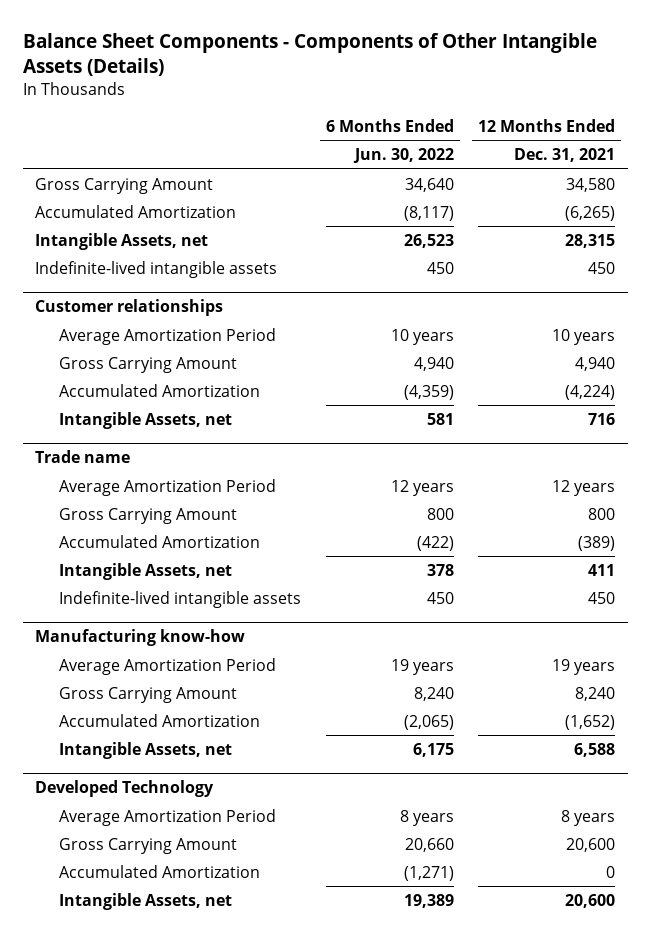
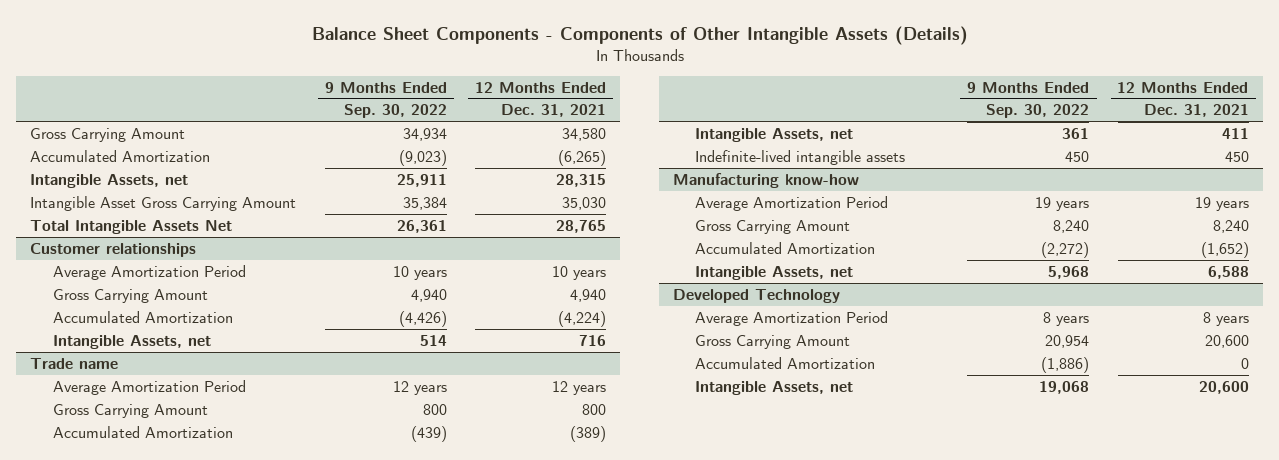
- | 6 Months Ended Jun. 30, 2022 | 12 Months Ended Dec. 31, 2021
+ | 9 Months Ended Sep. 30, 2022 | 12 Months Ended Dec. 31, 2021
- Indefinite-lived intangible assets | 450 | 450
+ Intangible Asset Gross Carrying Amount | 35,384 | 35,030
+ Total Intangible Assets Net | 26,361 | 28,765

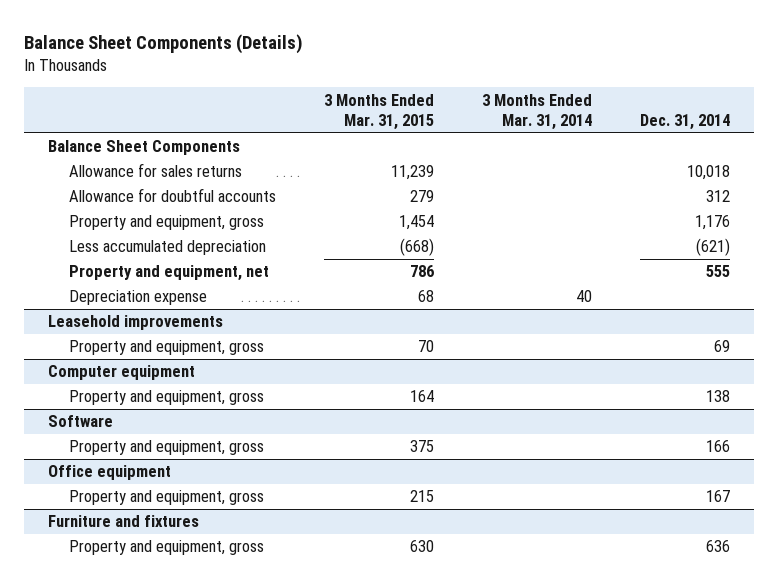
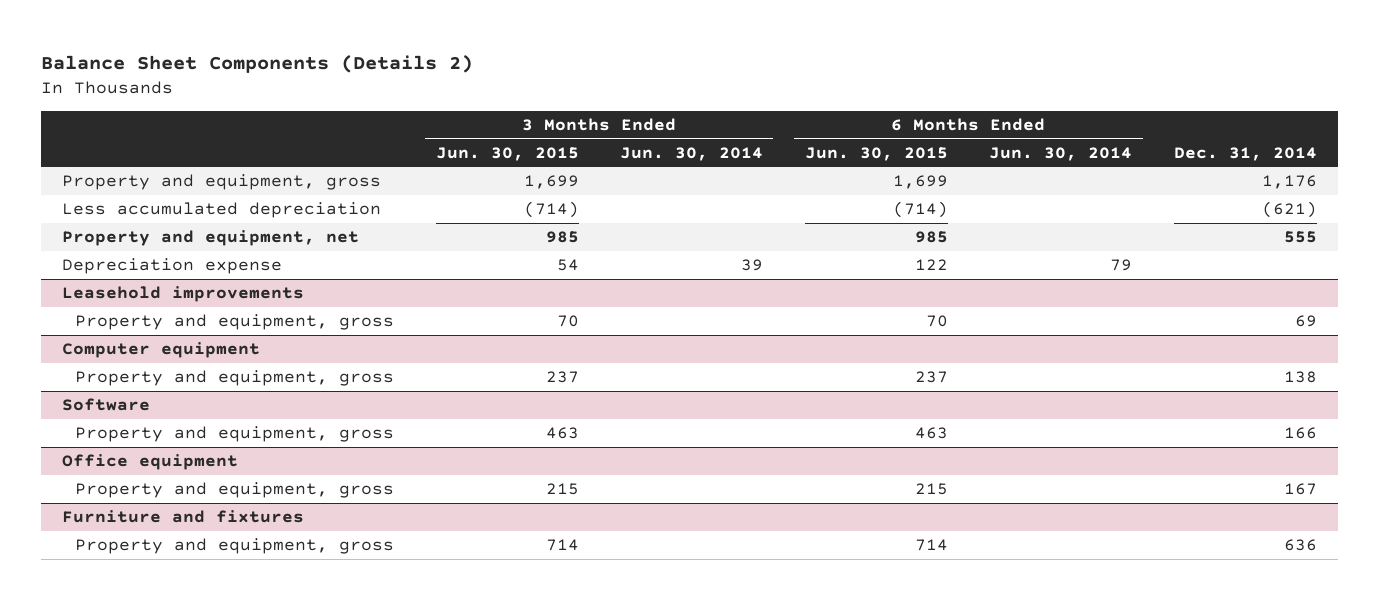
- Balance Sheet Components (Details)
+ Balance Sheet Components (Details 2)
- | 3 Months Ended Mar. 31, 2015 | 3 Months Ended Mar. 31, 2014 | Dec. 31, 2014
+ | 3 Months Ended Jun. 30, 2015 | 3 Months Ended Jun. 30, 2014 | 6 Months Ended Jun. 30, 2015 | 6 Months Ended Jun. 30, 2014 | Dec. 31, 2014
- Balance Sheet Components
- Allowance for sales returns | 11,239 | | 10,018
- Allowance for doubtful accounts | 279 | | 312

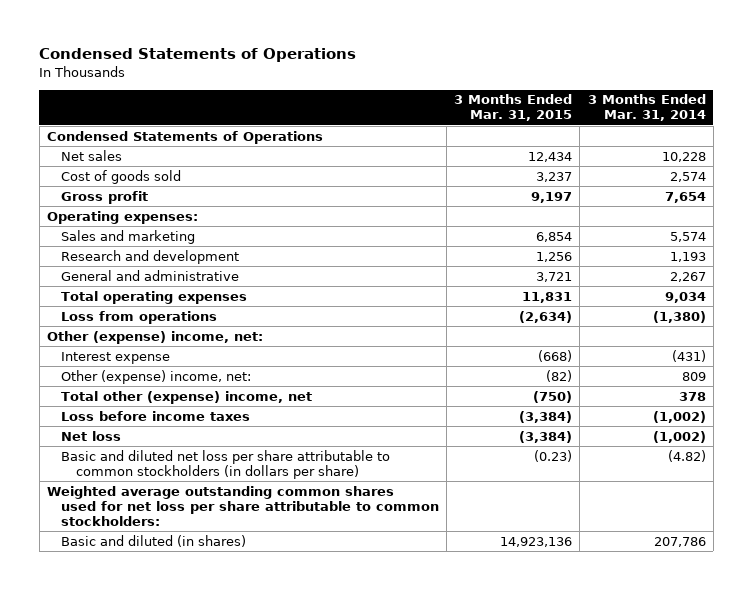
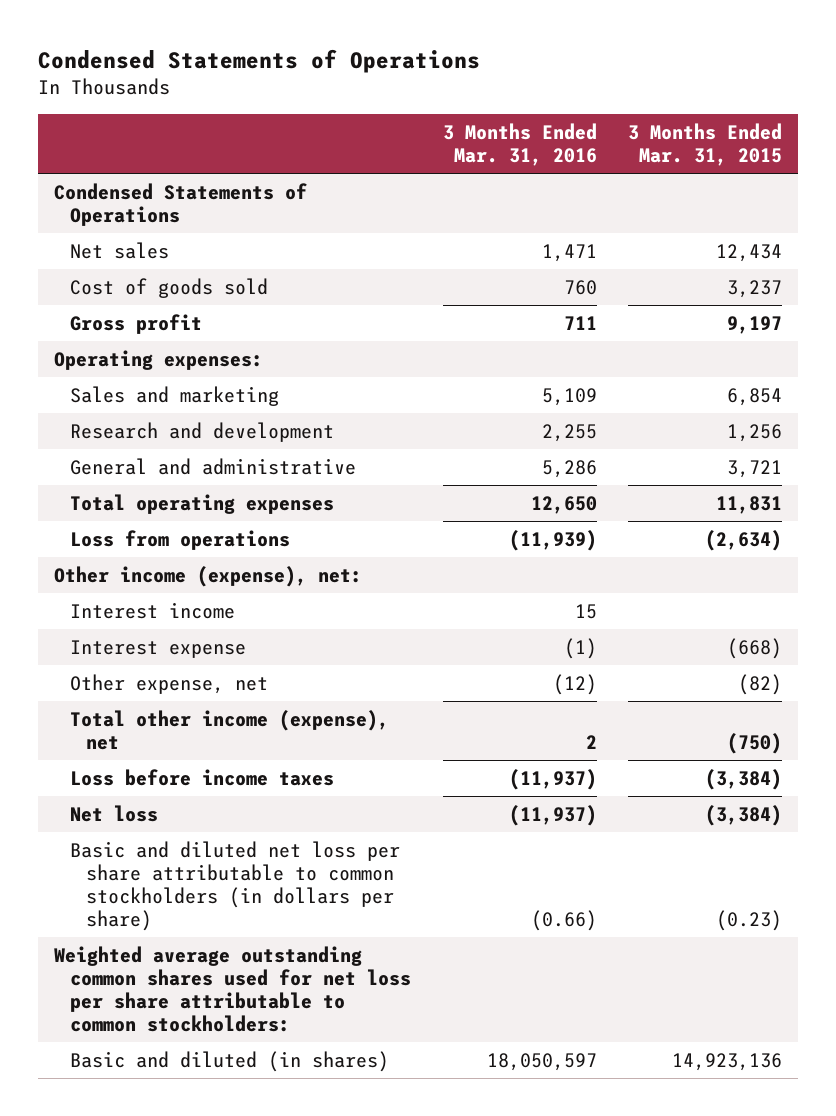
- | 3 Months Ended Mar. 31, 2015 | 3 Months Ended Mar. 31, 2014
+ | 3 Months Ended Mar. 31, 2016 | 3 Months Ended Mar. 31, 2015
- Other (expense) income, net:
+ Other income (expense), net:
+ Interest income | 15 |
- Other (expense) income, net: | (82) | 809
- Total other (expense) income, net | (750) | 378
+ Other expense, net | (12) | (82)
+ Total other income (expense), net | 2 | (750)

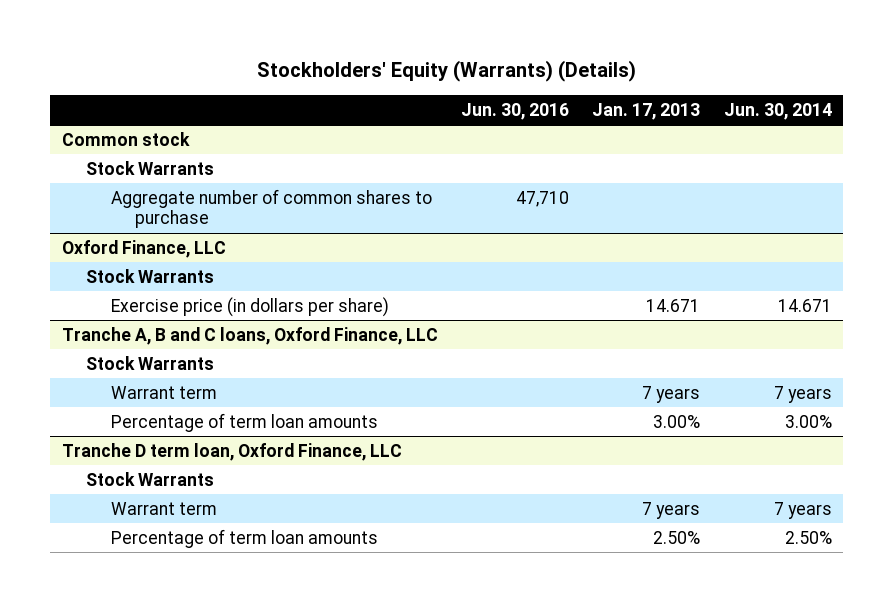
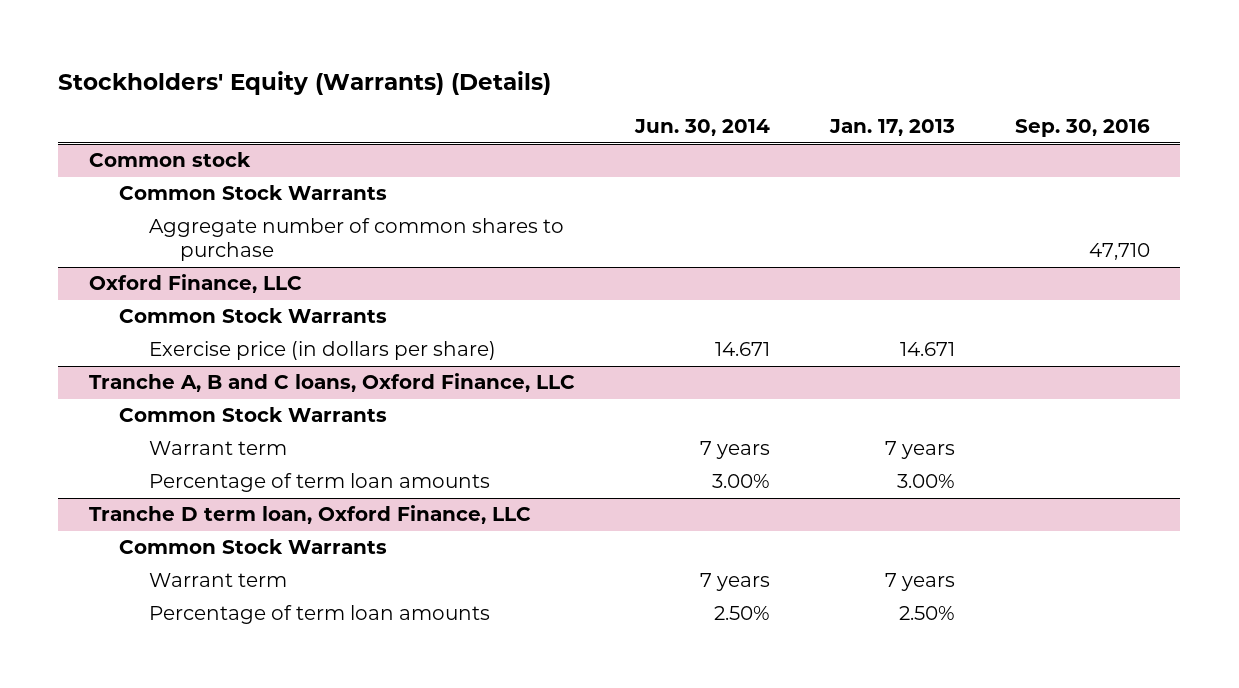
- | Jun. 30, 2016 | Jan. 17, 2013 | Jun. 30, 2014
+ | Jun. 30, 2014 | Jan. 17, 2013 | Sep. 30, 2016
@ Common stock
- Stock Warrants
+ Common Stock Warrants
@ Oxford Finance, LLC
- Stock Warrants
+ Common Stock Warrants
@ Tranche A, B and C loans, Oxford Finance, LLC
- Stock Warrants
+ Common Stock Warrants
@ Tranche D term loan, Oxford Finance, LLC
- Stock Warrants
+ Common Stock Warrants

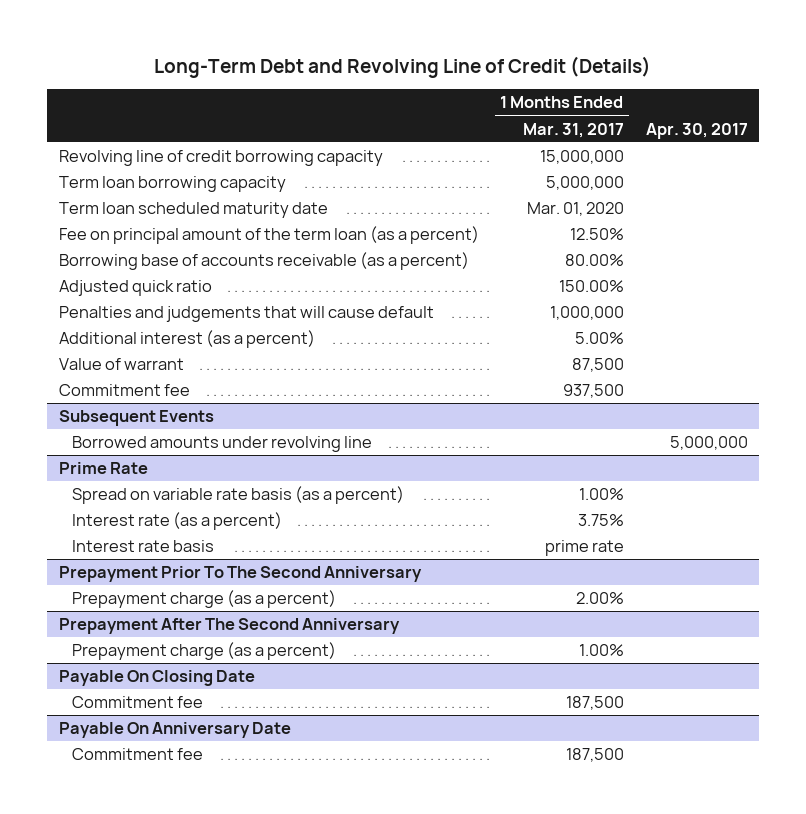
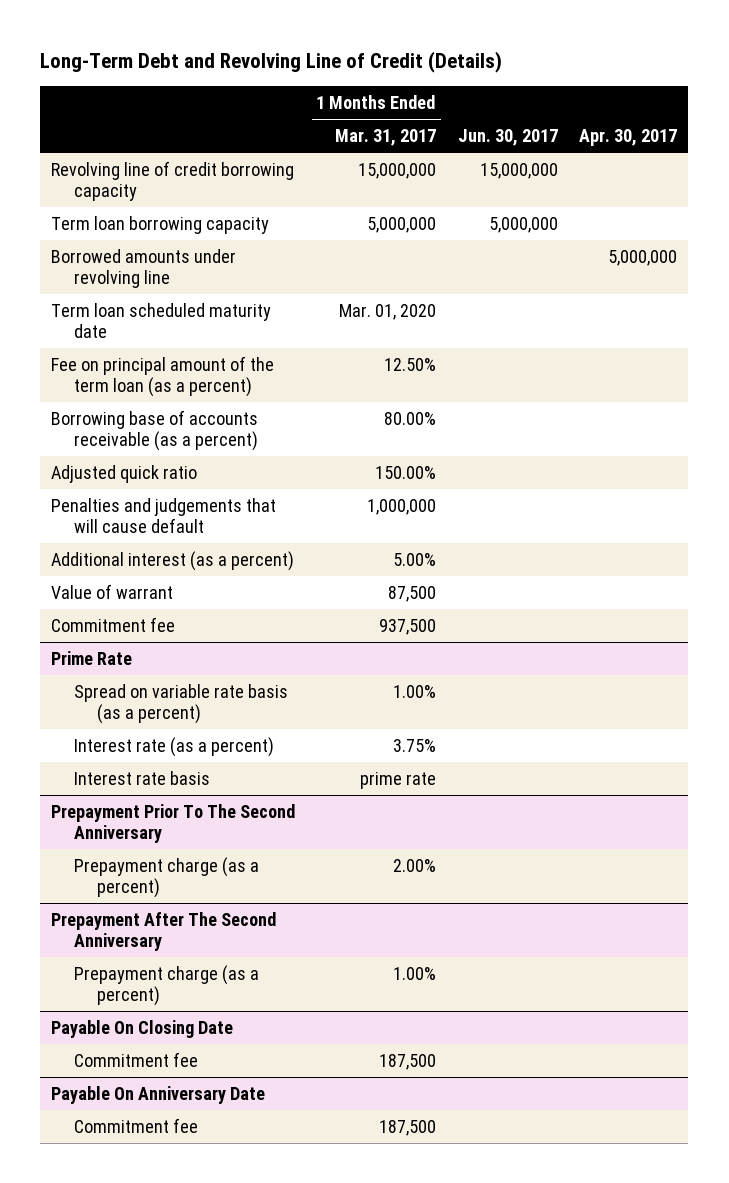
- | 1 Months Ended Mar. 31, 2017 | Apr. 30, 2017
+ | 1 Months Ended Mar. 31, 2017 | Jun. 30, 2017 | Apr. 30, 2017
+ Borrowed amounts under revolving line | | | 5,000,000
- Subsequent Events
- Borrowed amounts under revolving line | | 5,000,000

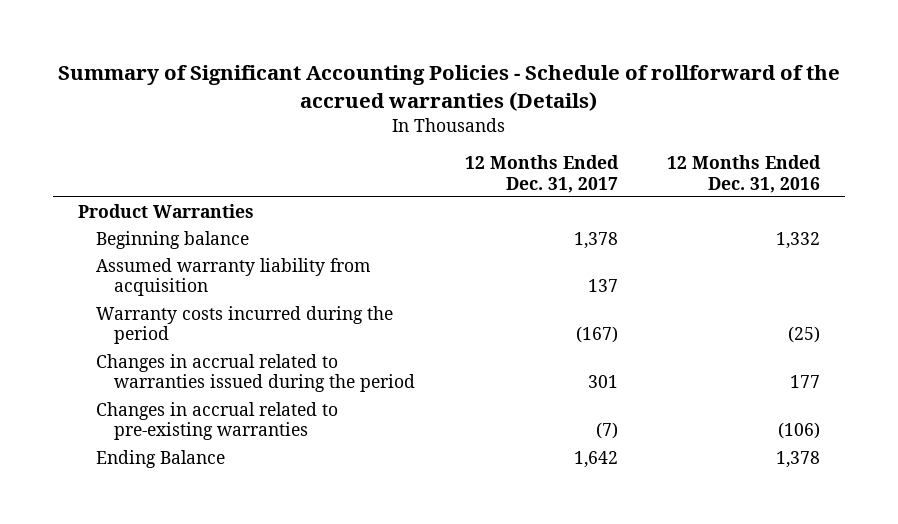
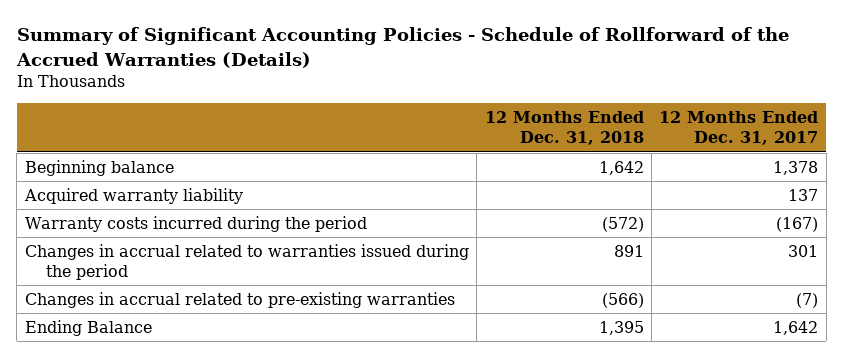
- Summary of Significant Accounting Policies - Schedule of rollforward of the accrued warranties (Details)
+ Summary of Significant Accounting Policies - Schedule of Rollforward of the Accrued Warranties (Details)
- | 12 Months Ended Dec. 31, 2017 | 12 Months Ended Dec. 31, 2016
+ | 12 Months Ended Dec. 31, 2018 | 12 Months Ended Dec. 31, 2017
- Product Warranties
- Assumed warranty liability from acquisition | 137 |
+ Acquired warranty liability | | 137

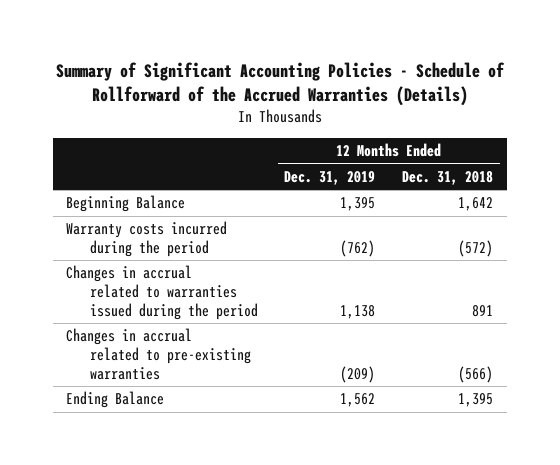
- | 12 Months Ended Dec. 31, 2018 | 12 Months Ended Dec. 31, 2017
+ | 12 Months Ended Dec. 31, 2019 | 12 Months Ended Dec. 31, 2018
- Beginning balance | 1,642 | 1,378
- Acquired warranty liability | | 137
+ Beginning Balance | 1,395 | 1,642

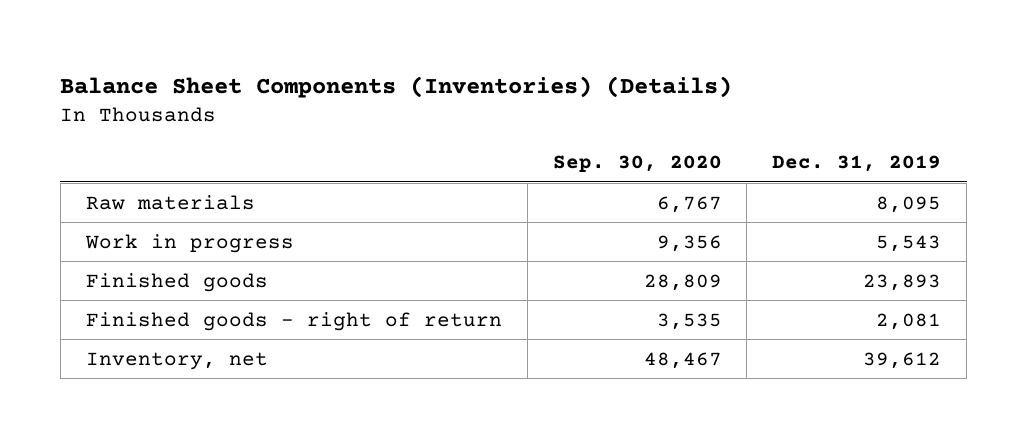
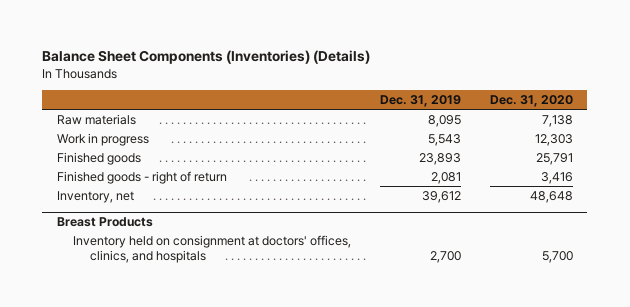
- | Sep. 30, 2020 | Dec. 31, 2019
+ | Dec. 31, 2019 | Dec. 31, 2020
+ Breast Products
+ Inventory held on consignment at doctors' offices, clinics, and hospitals | 2,700 | 5,700

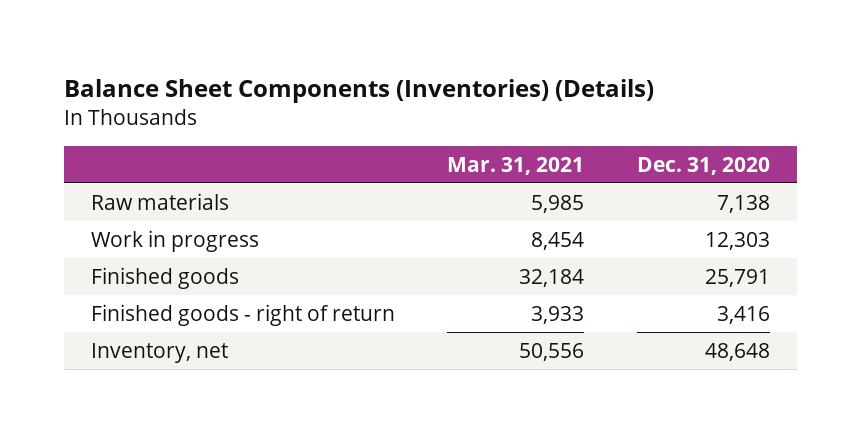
- | Dec. 31, 2019 | Dec. 31, 2020
+ | Mar. 31, 2021 | Dec. 31, 2020
- Breast Products
- Inventory held on consignment at doctors' offices, clinics, and hospitals | 2,700 | 5,700

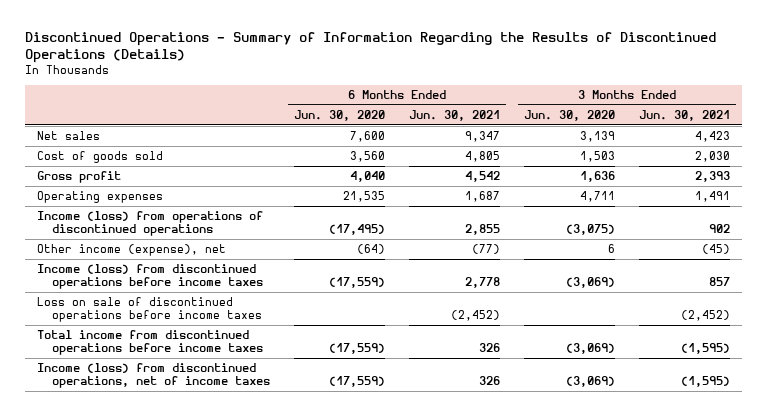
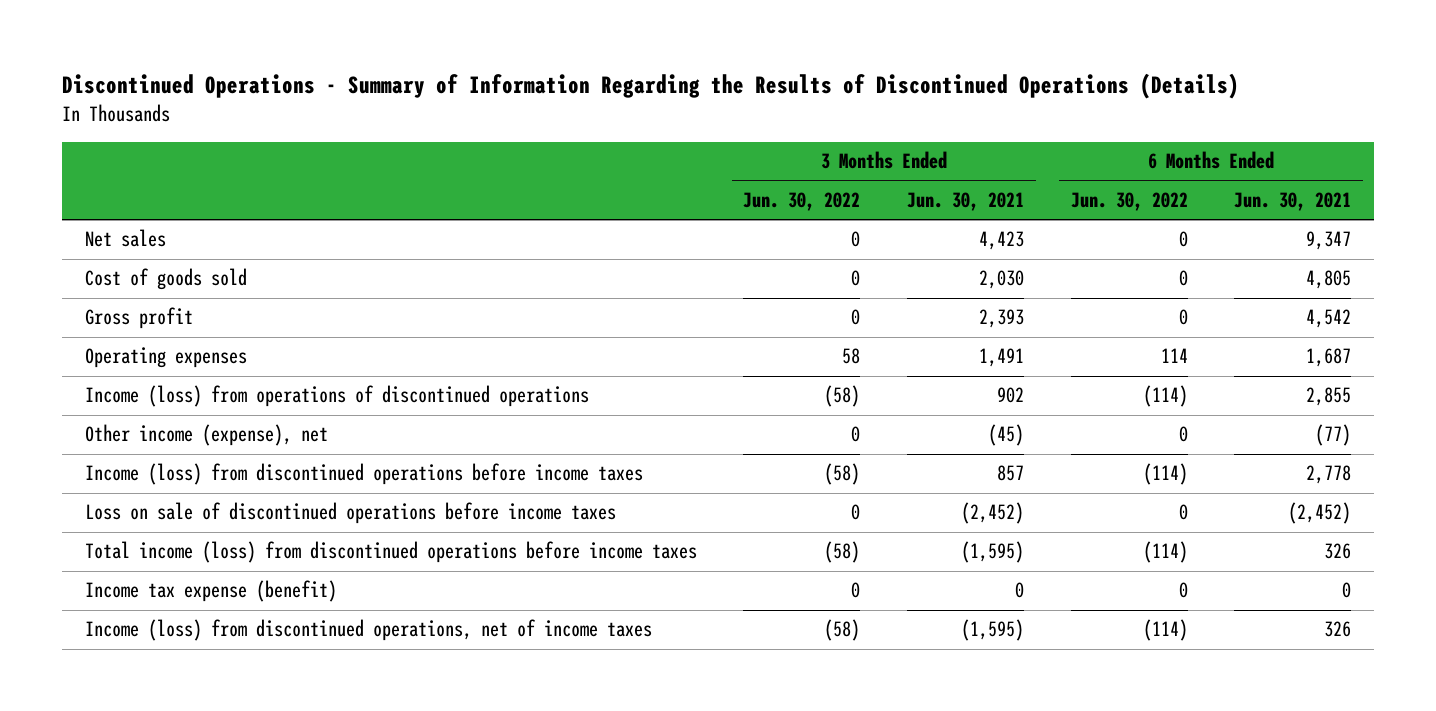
- | 6 Months Ended Jun. 30, 2020 | 6 Months Ended Jun. 30, 2021 | 3 Months Ended Jun. 30, 2020 | 3 Months Ended Jun. 30, 2021
+ | 3 Months Ended Jun. 30, 2022 | 3 Months Ended Jun. 30, 2021 | 6 Months Ended Jun. 30, 2022 | 6 Months Ended Jun. 30, 2021
- Total income from discontinued operations before income taxes | (17,559) | 326 | (3,069) | (1,595)
+ Total income (loss) from discontinued operations before income taxes | (58) | (1,595) | (114) | 326
+ Income tax expense (benefit) | 0 | 0 | 0 | 0

